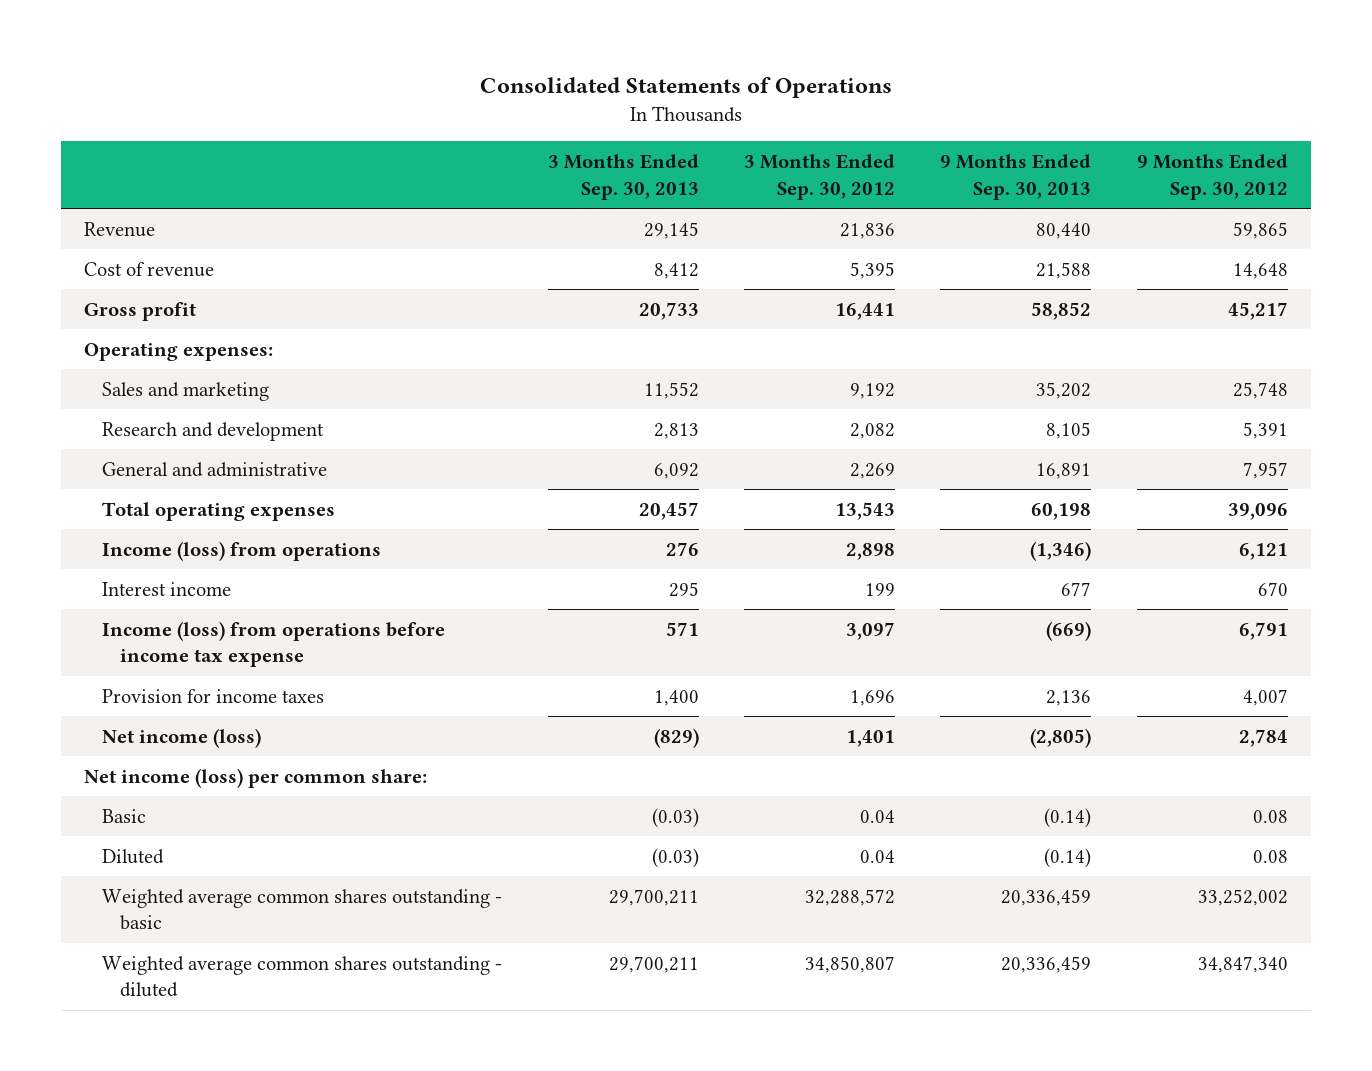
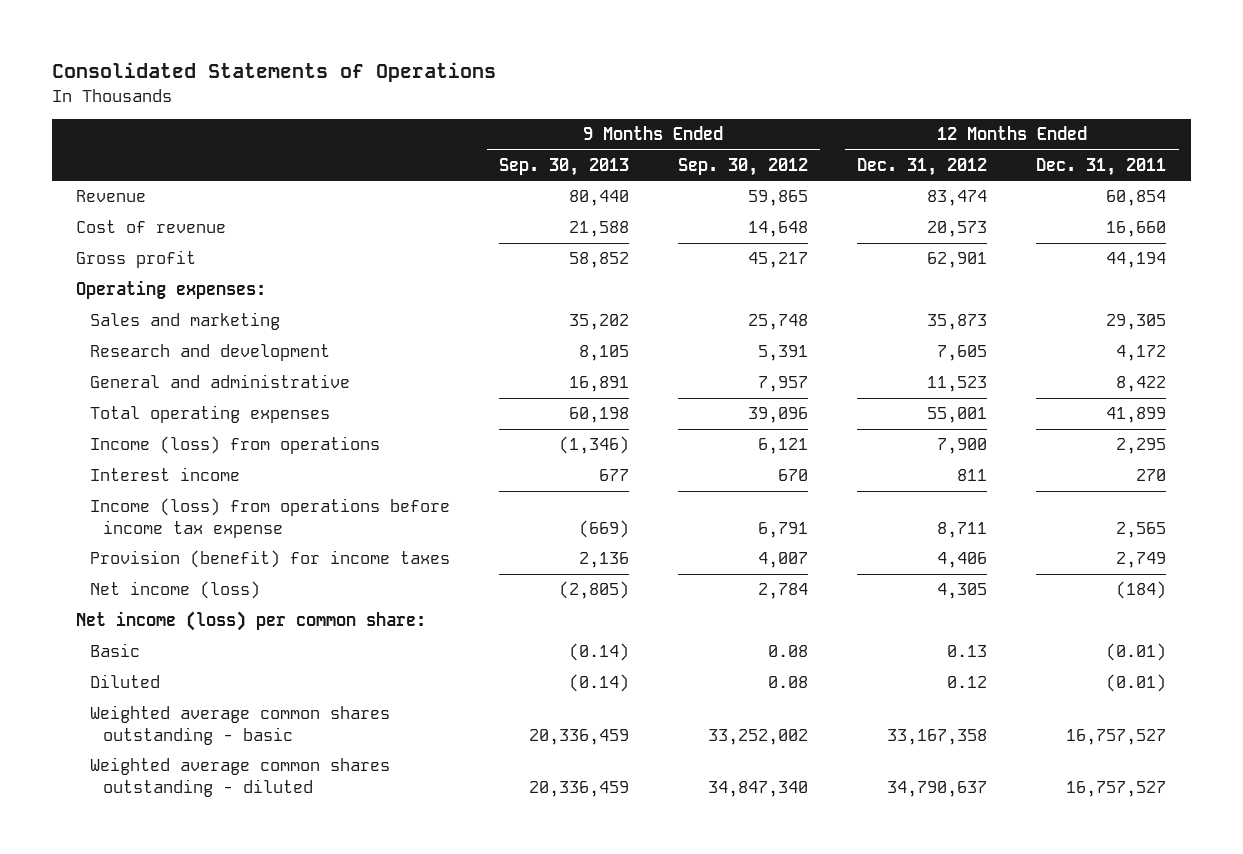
- | 3 Months Ended Sep. 30, 2013 | 3 Months Ended Sep. 30, 2012 | 9 Months Ended Sep. 30, 2013 | 9 Months Ended Sep. 30, 2012
+ | 9 Months Ended Sep. 30, 2013 | 9 Months Ended Sep. 30, 2012 | 12 Months Ended Dec. 31, 2012 | 12 Months Ended Dec. 31, 2011
- Provision for income taxes | 1,400 | 1,696 | 2,136 | 4,007
+ Provision (benefit) for income taxes | 2,136 | 4,007 | 4,406 | 2,749

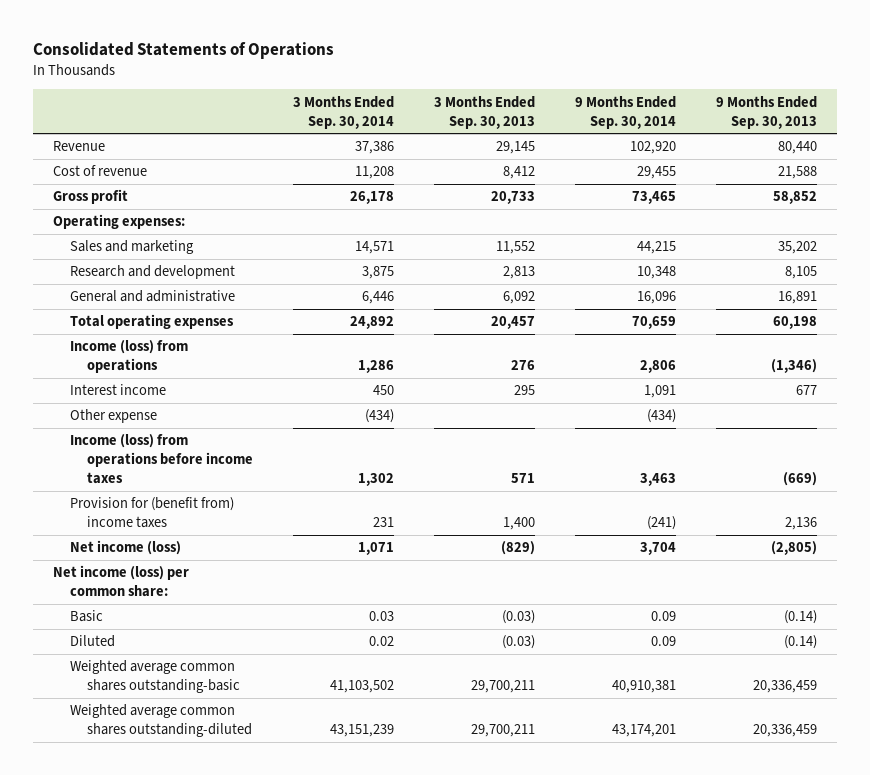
- | 9 Months Ended Sep. 30, 2013 | 9 Months Ended Sep. 30, 2012 | 12 Months Ended Dec. 31, 2012 | 12 Months Ended Dec. 31, 2011
+ | 3 Months Ended Sep. 30, 2014 | 3 Months Ended Sep. 30, 2013 | 9 Months Ended Sep. 30, 2014 | 9 Months Ended Sep. 30, 2013
- Income (loss) from operations before income tax expense | (669) | 6,791 | 8,711 | 2,565
- Provision (benefit) for income taxes | 2,136 | 4,007 | 4,406 | 2,749
+ Other expense | (434) | | (434) |
+ Income (loss) from operations before income taxes | 1,302 | 571 | 3,463 | (669)
+ Provision for (benefit from) income taxes | 231 | 1,400 | (241) | 2,136
- Weighted average common shares outstanding - basic | 20,336,459 | 33,252,002 | 33,167,358 | 16,757,527
- Weighted average common shares outstanding - diluted | 20,336,459 | 34,847,340 | 34,790,637 | 16,757,527
+ Weighted average common shares outstanding-basic | 41,103,502 | 29,700,211 | 40,910,381 | 20,336,459
+ Weighted average common shares outstanding-diluted | 43,151,239 | 29,700,211 | 43,174,201 | 20,336,459

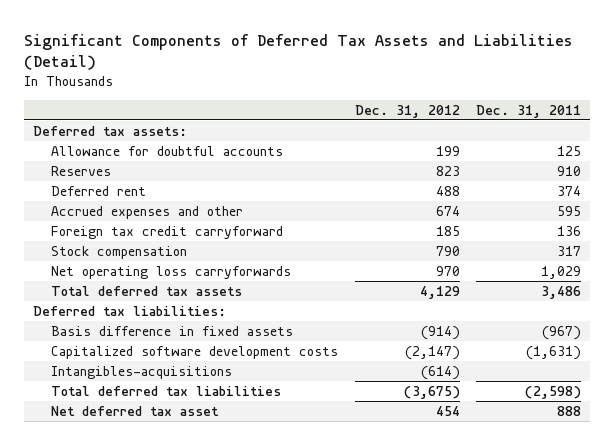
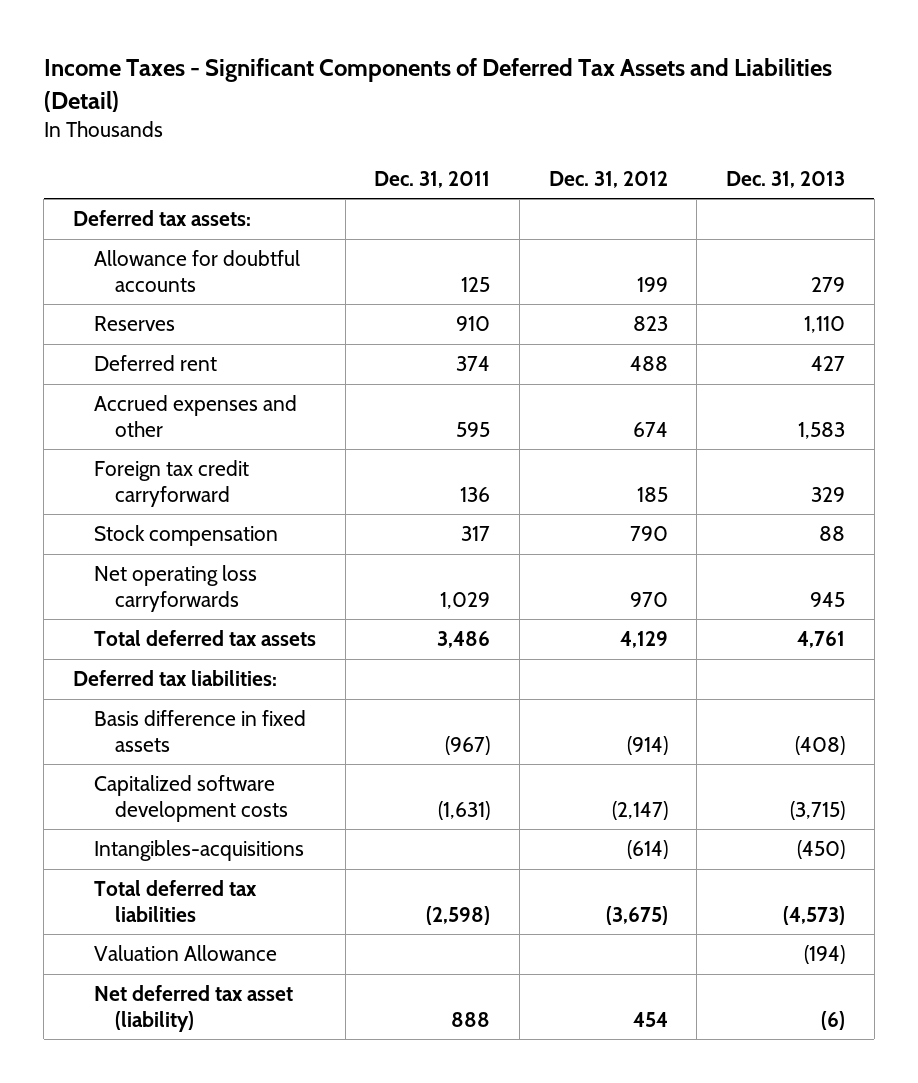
- Significant Components of Deferred Tax Assets and Liabilities (Detail)
+ Income Taxes - Significant Components of Deferred Tax Assets and Liabilities (Detail)
- | Dec. 31, 2012 | Dec. 31, 2011
+ | Dec. 31, 2011 | Dec. 31, 2012 | Dec. 31, 2013
- Net deferred tax asset | 454 | 888
+ Valuation Allowance | | | (194)
+ Net deferred tax asset (liability) | 888 | 454 | (6)

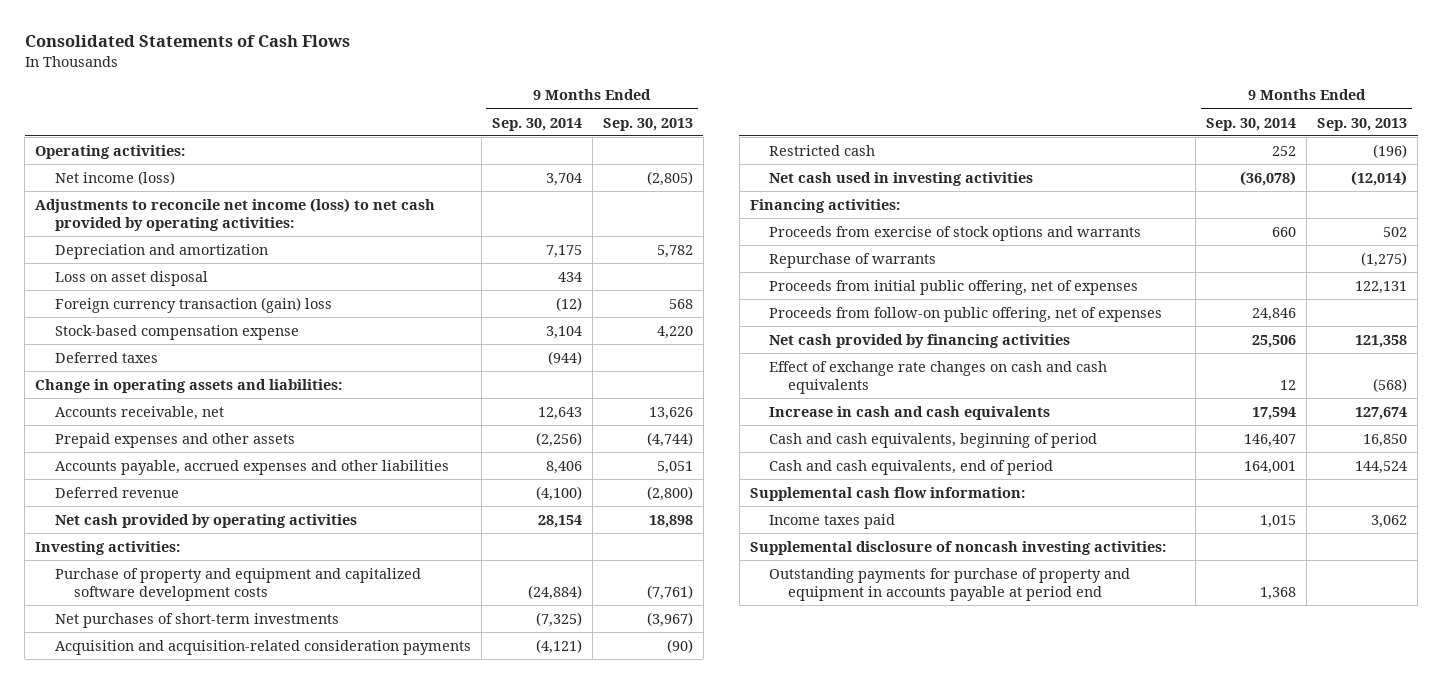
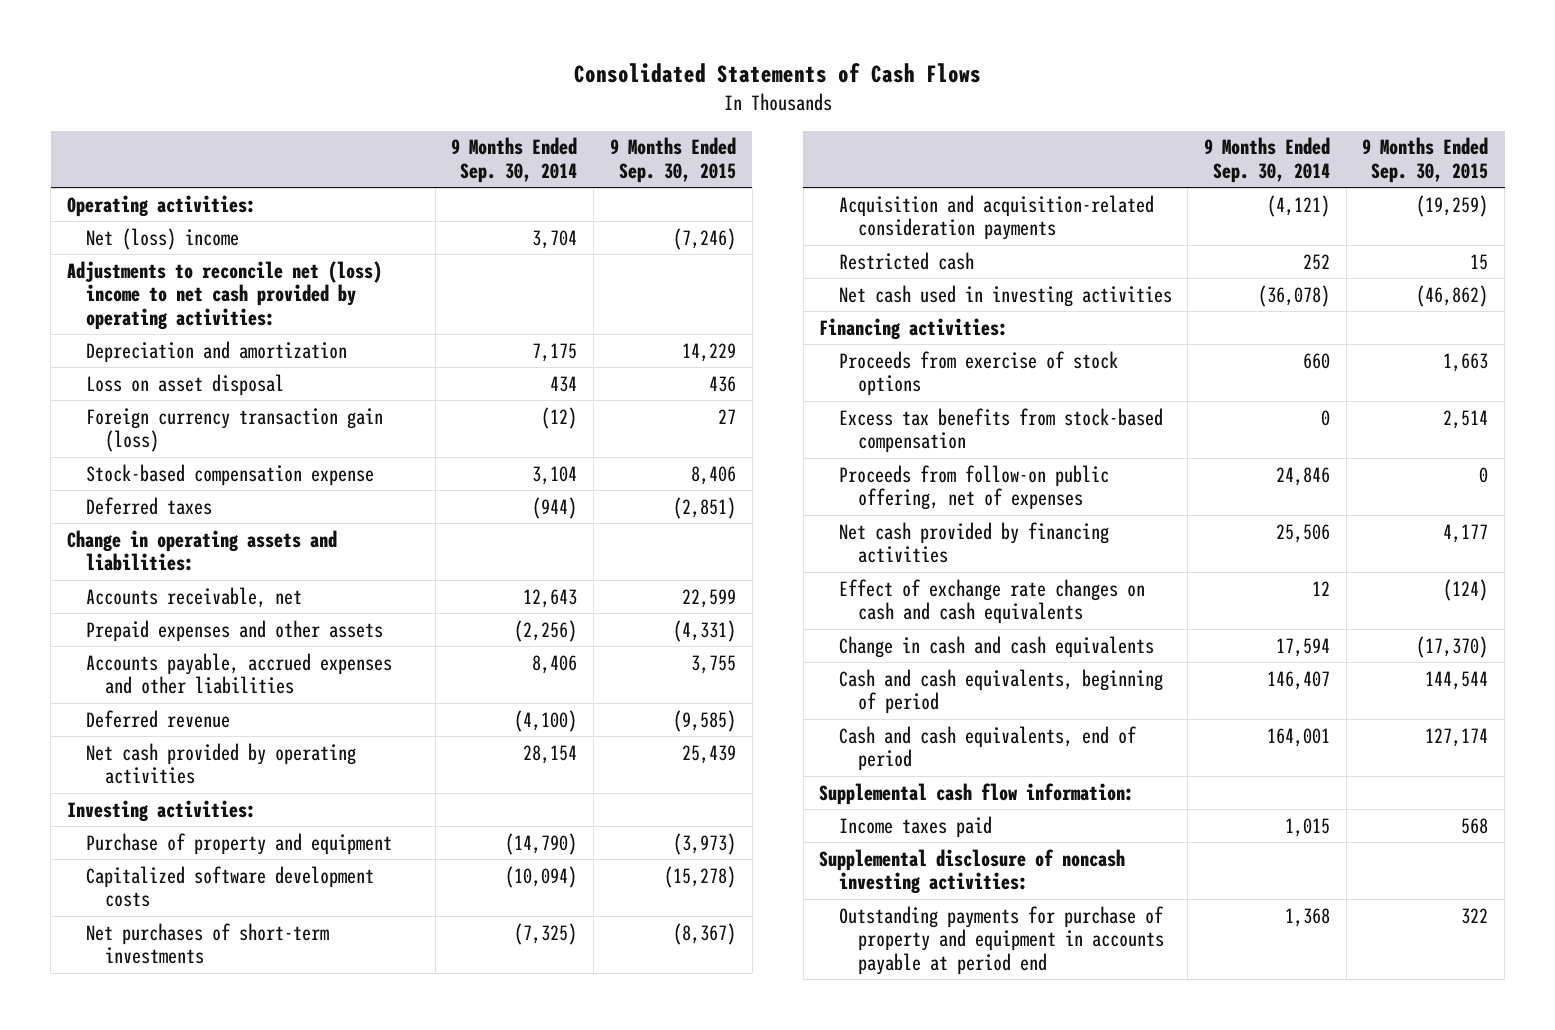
- | 9 Months Ended Sep. 30, 2014 | 9 Months Ended Sep. 30, 2013
+ | 9 Months Ended Sep. 30, 2014 | 9 Months Ended Sep. 30, 2015
- Net income (loss) | 3,704 | (2,805)
- Adjustments to reconcile net income (loss) to net cash provided by operating activities:
+ Net (loss) income | 3,704 | (7,246)
+ Adjustments to reconcile net (loss) income to net cash provided by operating activities:
- Foreign currency transaction (gain) loss | (12) | 568
+ Foreign currency transaction gain (loss) | (12) | 27
- Purchase of property and equipment and capitalized software development costs | (24,884) | (7,761)
+ Purchase of property and equipment | (14,790) | (3,973)
+ Capitalized software development costs | (10,094) | (15,278)
- Proceeds from exercise of stock options and warrants | 660 | 502
- Repurchase of warrants | | (1,275)
- Proceeds from initial public offering, net of expenses | | 122,131
+ Proceeds from exercise of stock options | 660 | 1,663
+ Excess tax benefits from stock-based compensation | 0 | 2,514
- Increase in cash and cash equivalents | 17,594 | 127,674
+ Change in cash and cash equivalents | 17,594 | (17,370)

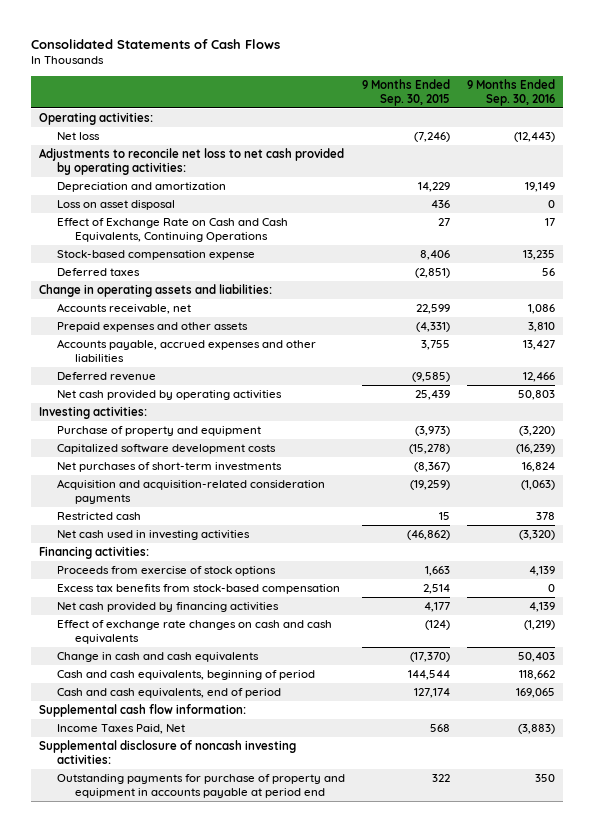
- | 9 Months Ended Sep. 30, 2014 | 9 Months Ended Sep. 30, 2015
+ | 9 Months Ended Sep. 30, 2015 | 9 Months Ended Sep. 30, 2016
- Net (loss) income | 3,704 | (7,246)
- Adjustments to reconcile net (loss) income to net cash provided by operating activities:
+ Net loss | (7,246) | (12,443)
+ Adjustments to reconcile net loss to net cash provided by operating activities:
- Foreign currency transaction gain (loss) | (12) | 27
+ Effect of Exchange Rate on Cash and Cash Equivalents, Continuing Operations | 27 | 17
- Proceeds from follow-on public offering, net of expenses | 24,846 | 0
- Income taxes paid | 1,015 | 568
+ Income Taxes Paid, Net | 568 | (3,883)

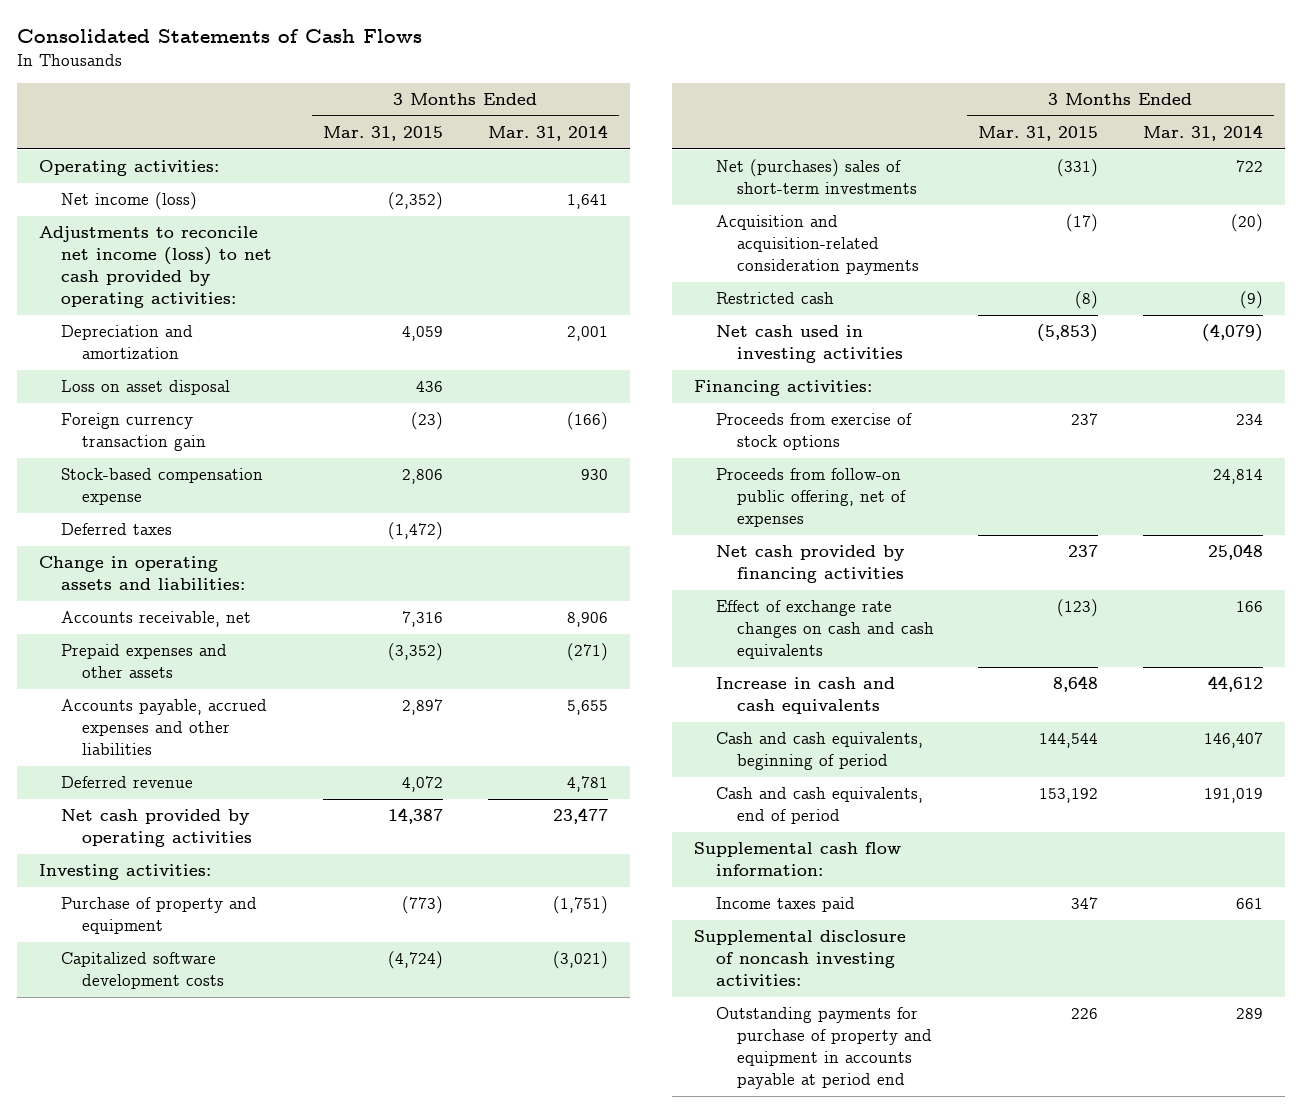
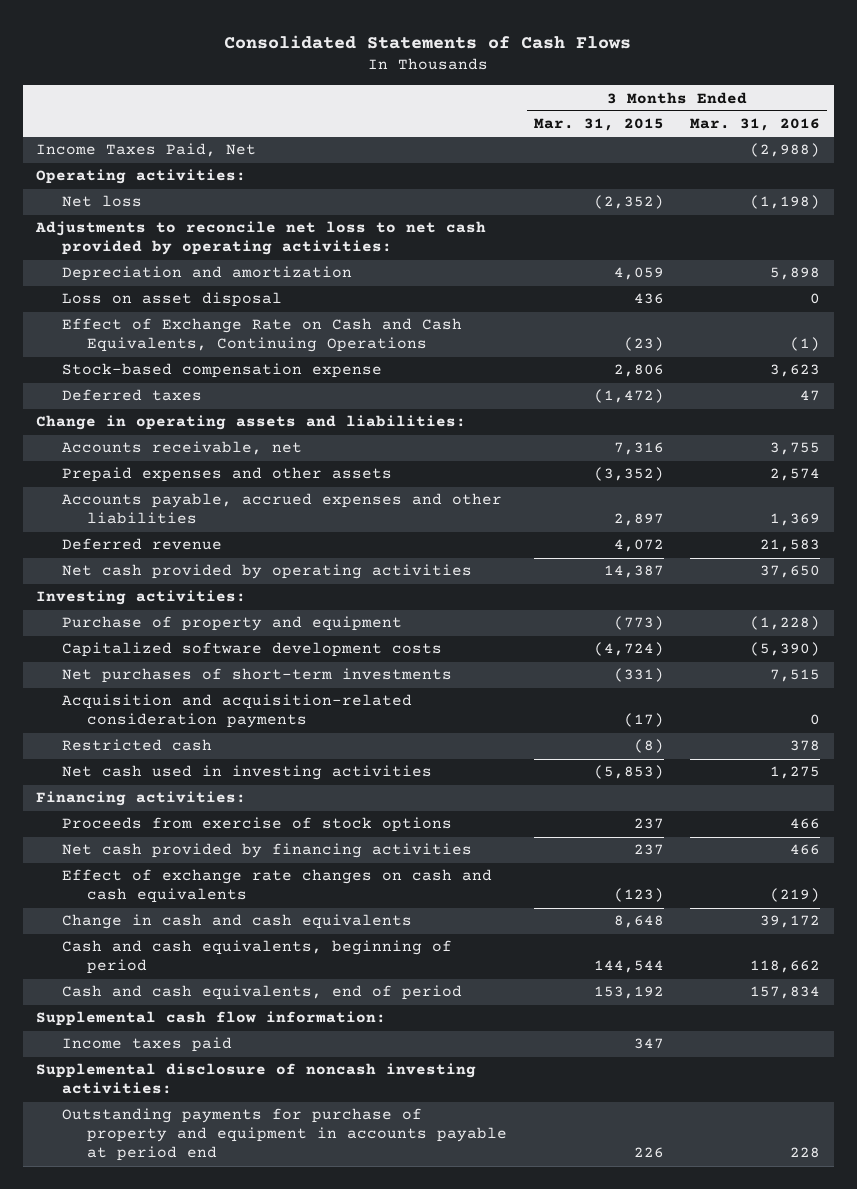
- | 3 Months Ended Mar. 31, 2015 | 3 Months Ended Mar. 31, 2014
+ | 3 Months Ended Mar. 31, 2015 | 3 Months Ended Mar. 31, 2016
+ Income Taxes Paid, Net | | (2,988)
- Net income (loss) | (2,352) | 1,641
- Adjustments to reconcile net income (loss) to net cash provided by operating activities:
+ Net loss | (2,352) | (1,198)
+ Adjustments to reconcile net loss to net cash provided by operating activities:
- Foreign currency transaction gain | (23) | (166)
+ Effect of Exchange Rate on Cash and Cash Equivalents, Continuing Operations | (23) | (1)
- Net (purchases) sales of short-term investments | (331) | 722
+ Net purchases of short-term investments | (331) | 7,515
- Proceeds from follow-on public offering, net of expenses | | 24,814
- Increase in cash and cash equivalents | 8,648 | 44,612
+ Change in cash and cash equivalents | 8,648 | 39,172

